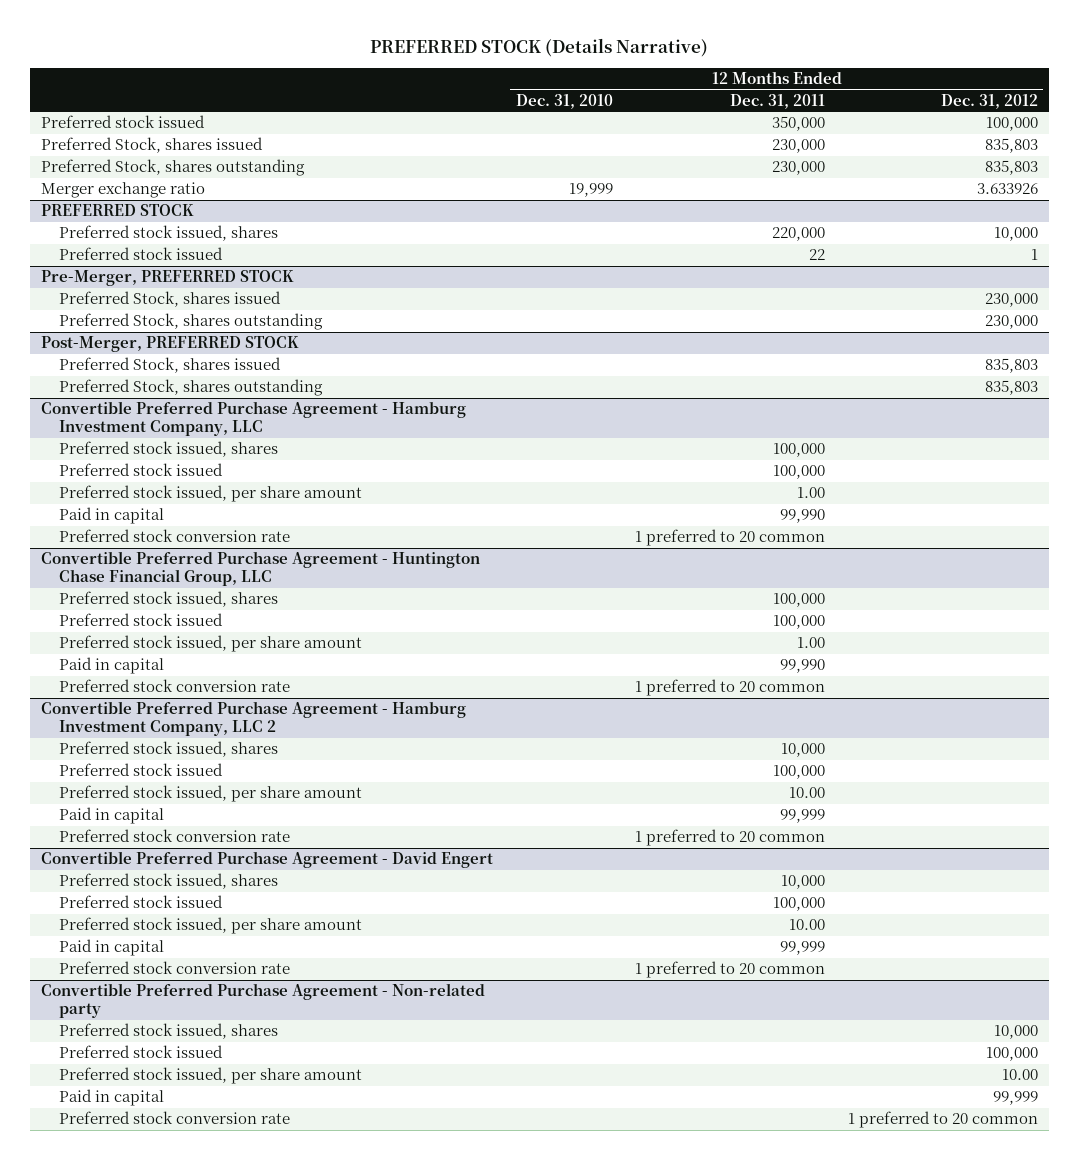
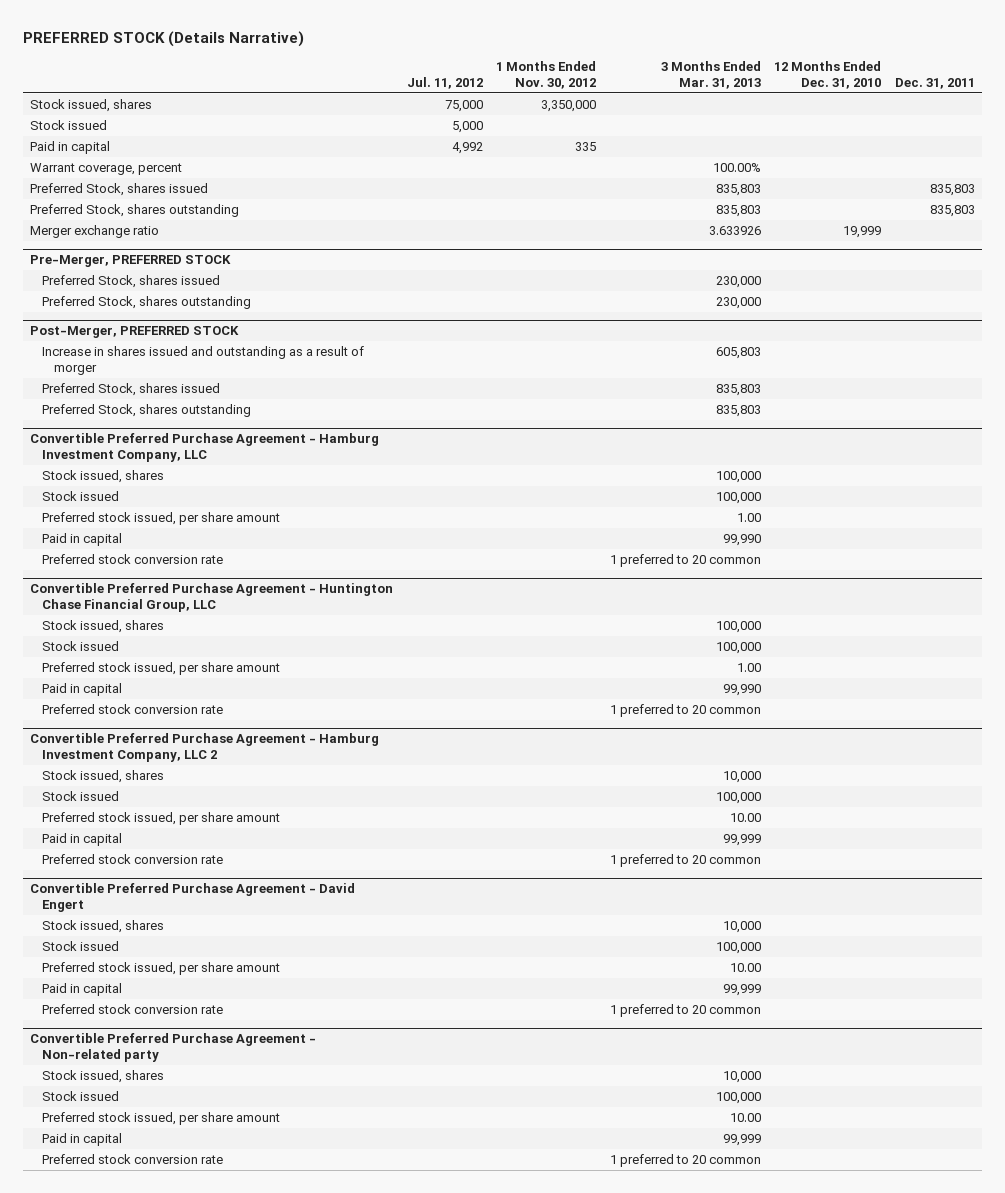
- | 12 Months Ended Dec. 31, 2010 | 12 Months Ended Dec. 31, 2011 | 12 Months Ended Dec. 31, 2012
+ | Jul. 11, 2012 | 1 Months Ended Nov. 30, 2012 | 3 Months Ended Mar. 31, 2013 | 12 Months Ended Dec. 31, 2010 | Dec. 31, 2011
- Preferred stock issued | | 350,000 | 100,000
+ Stock issued, shares | 75,000 | 3,350,000 | | |
+ Stock issued | 5,000 | | | |
+ Paid in capital | 4,992 | 335 | | |
+ Warrant coverage, percent | | | 100.00% | |
- PREFERRED STOCK
- Preferred stock issued, shares | | 220,000 | 10,000
- Preferred stock issued | | 22 | 1
@ Post-Merger, PREFERRED STOCK
+ Increase in shares issued and outstanding as a result of morger | | | 605,803 | |
@ Convertible Preferred Purchase Agreement - Hamburg Investment Company, LLC
- Preferred stock issued, shares | | 100,000 |
- Preferred stock issued | | 100,000 |
+ Stock issued, shares | | | 100,000 | |
+ Stock issued | | | 100,000 | |
@ Convertible Preferred Purchase Agreement - Huntington Chase Financial Group, LLC
- Preferred stock issued, shares | | 100,000 |
- Preferred stock issued | | 100,000 |
+ Stock issued, shares | | | 100,000 | |
+ Stock issued | | | 100,000 | |
@ Convertible Preferred Purchase Agreement - Hamburg Investment Company, LLC 2
- Preferred stock issued, shares | | 10,000 |
- Preferred stock issued | | 100,000 |
+ Stock issued, shares | | | 10,000 | |
+ Stock issued | | | 100,000 | |
@ Convertible Preferred Purchase Agreement - David Engert
- Preferred stock issued, shares | | 10,000 |
- Preferred stock issued | | 100,000 |
+ Stock issued, shares | | | 10,000 | |
+ Stock issued | | | 100,000 | |
@ Convertible Preferred Purchase Agreement - Non-related party
- Preferred stock issued, shares | | | 10,000
- Preferred stock issued | | | 100,000
+ Stock issued, shares | | | 10,000 | |
+ Stock issued | | | 100,000 | |

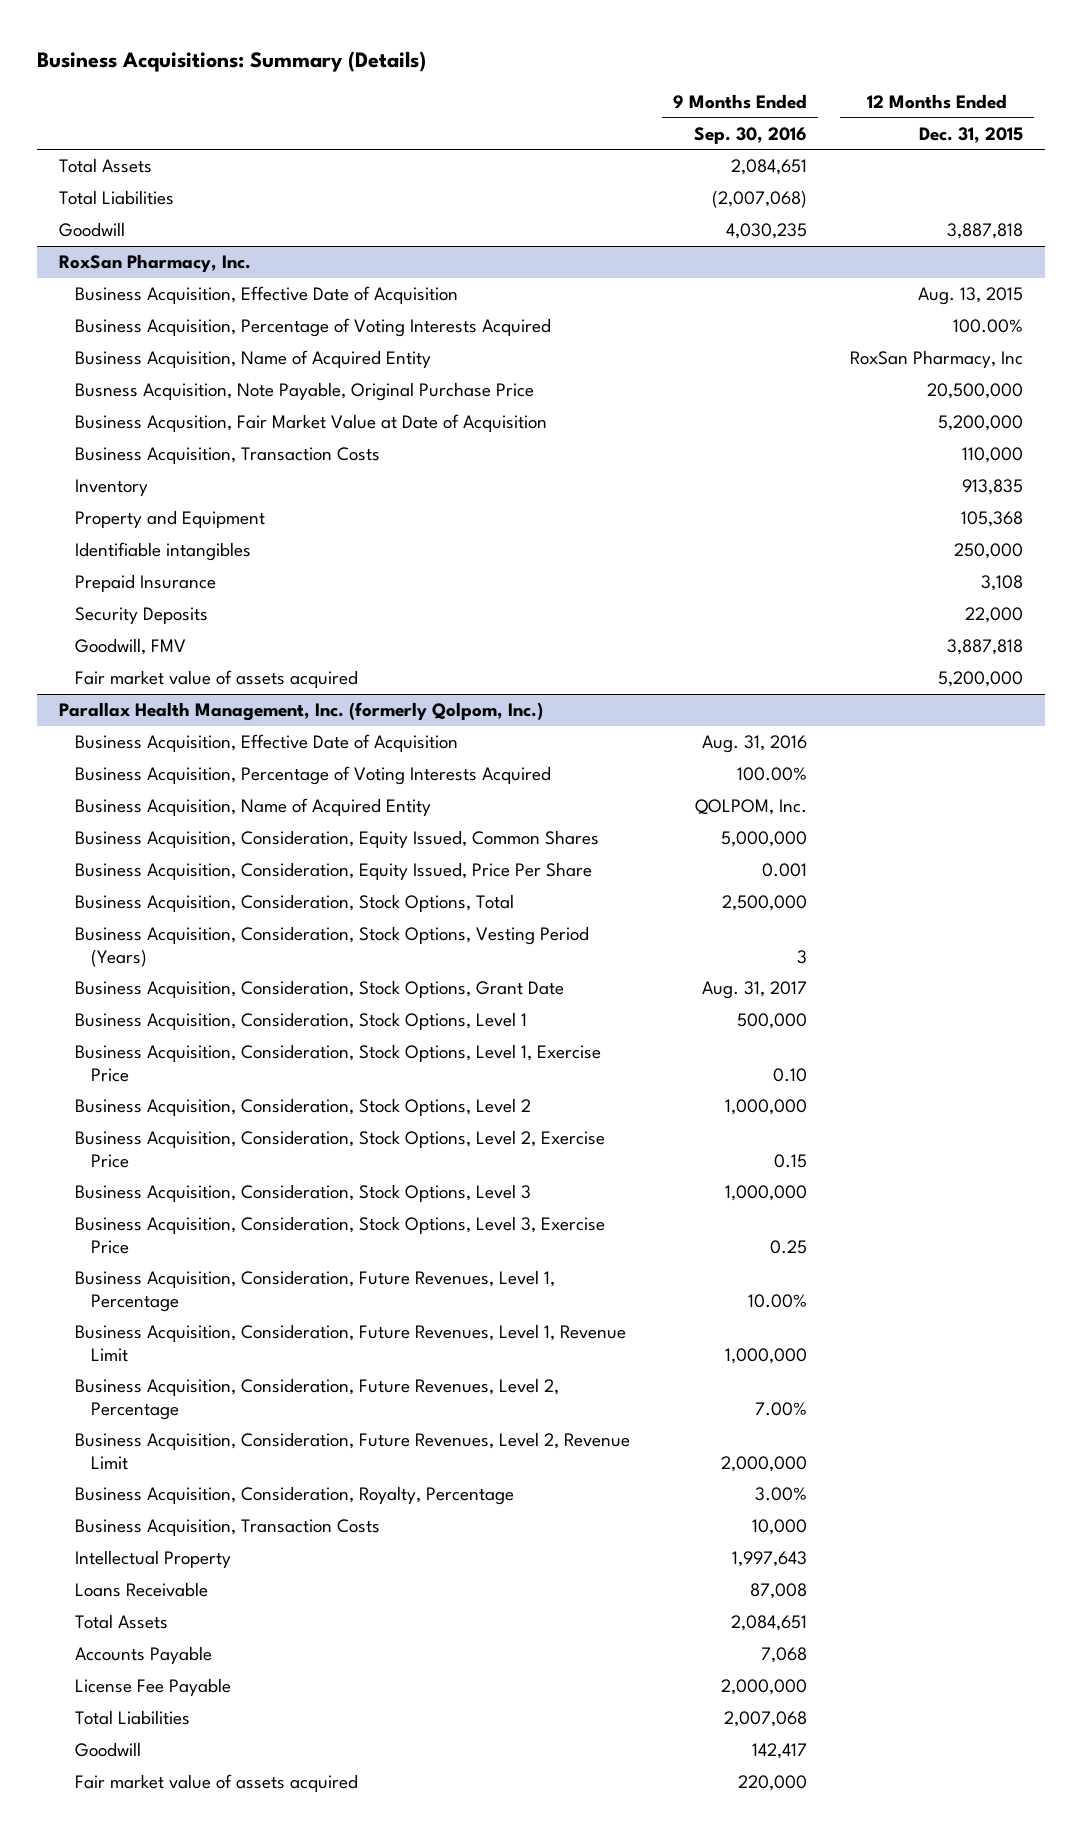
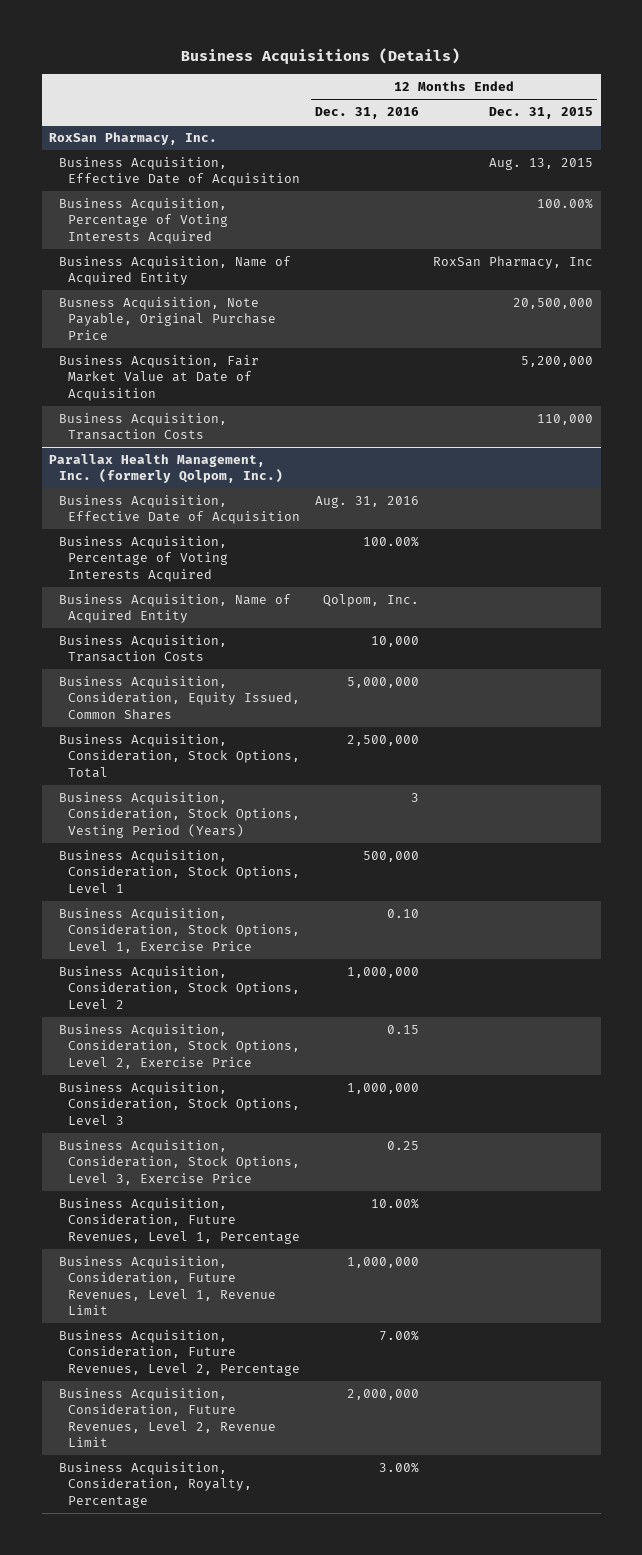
- Business Acquisitions: Summary (Details)
+ Business Acquisitions (Details)
- | 9 Months Ended Sep. 30, 2016 | 12 Months Ended Dec. 31, 2015
+ | 12 Months Ended Dec. 31, 2016 | 12 Months Ended Dec. 31, 2015
- Total Assets | 2,084,651 |
- Total Liabilities | (2,007,068) |
- Goodwill | 4,030,235 | 3,887,818
@ RoxSan Pharmacy, Inc.
- Inventory | | 913,835
- Property and Equipment | | 105,368
- Identifiable intangibles | | 250,000
- Prepaid Insurance | | 3,108
- Security Deposits | | 22,000
- Goodwill, FMV | | 3,887,818
- Fair market value of assets acquired | | 5,200,000
@ Parallax Health Management, Inc. (formerly Qolpom, Inc.)
moved up: Business Acquisition, Transaction Costs | 10,000 |
- Business Acquisition, Consideration, Equity Issued, Price Per Share | 0.001 |
- Business Acquisition, Consideration, Stock Options, Grant Date | Aug. 31, 2017 |
- Intellectual Property | 1,997,643 |
- Loans Receivable | 87,008 |
- Total Assets | 2,084,651 |
- Accounts Payable | 7,068 |
- License Fee Payable | 2,000,000 |
- Total Liabilities | 2,007,068 |
- Goodwill | 142,417 |
- Fair market value of assets acquired | 220,000 |

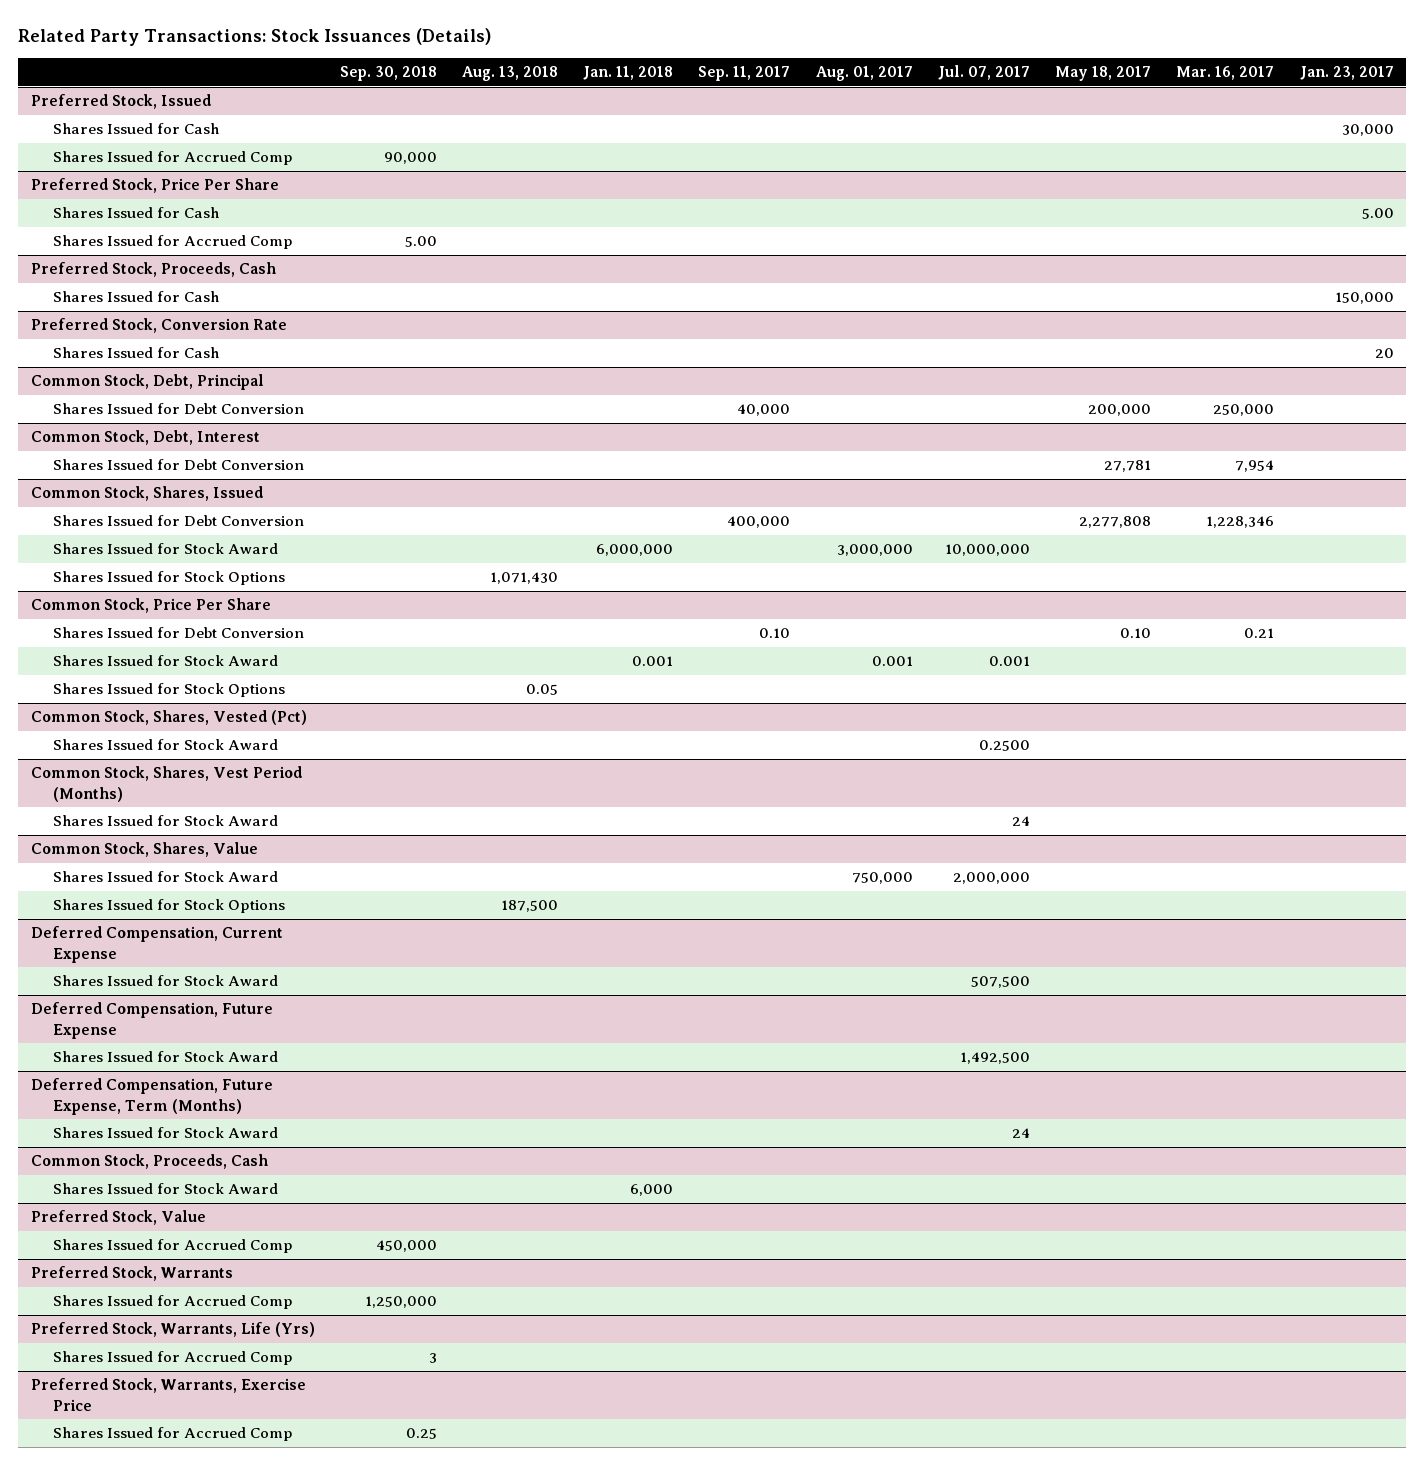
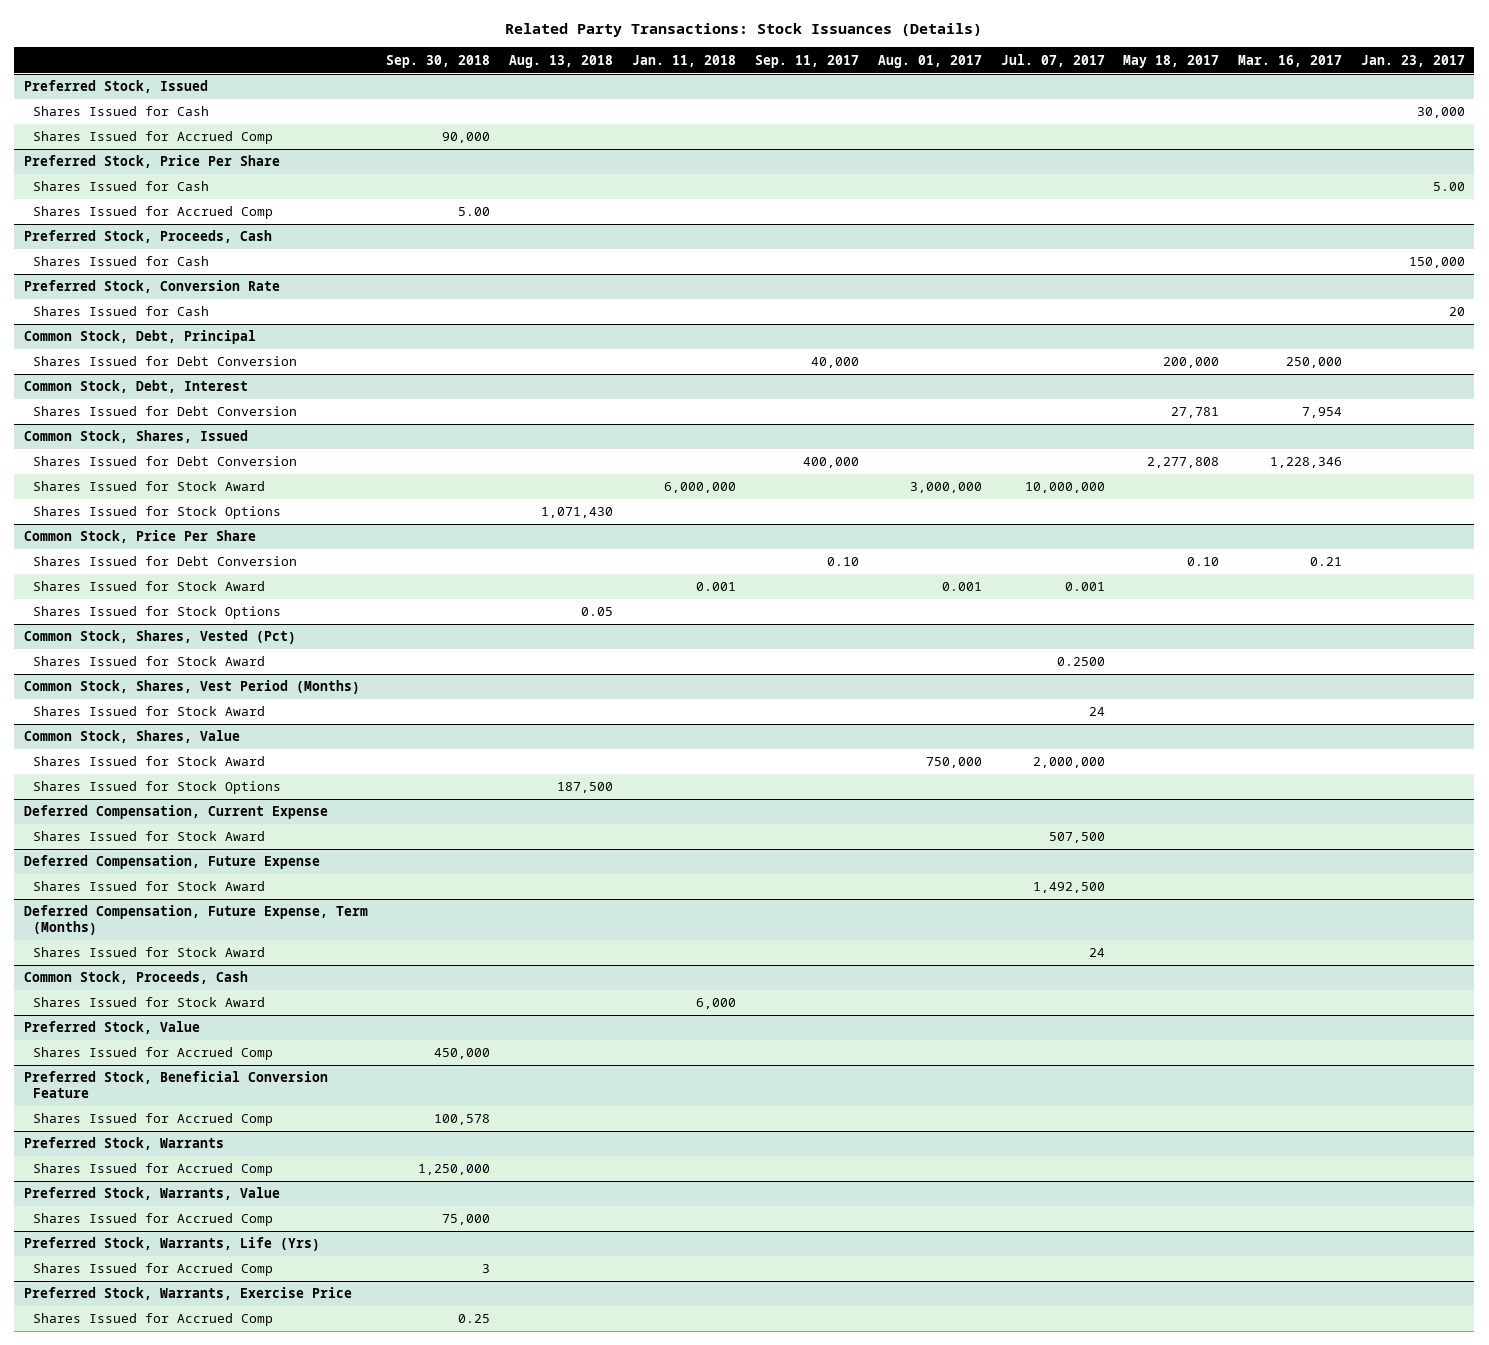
+ Preferred Stock, Beneficial Conversion Feature
+ Shares Issued for Accrued Comp | 100,578 | | | | | | | |
+ Preferred Stock, Warrants, Value
+ Shares Issued for Accrued Comp | 75,000 | | | | | | | |

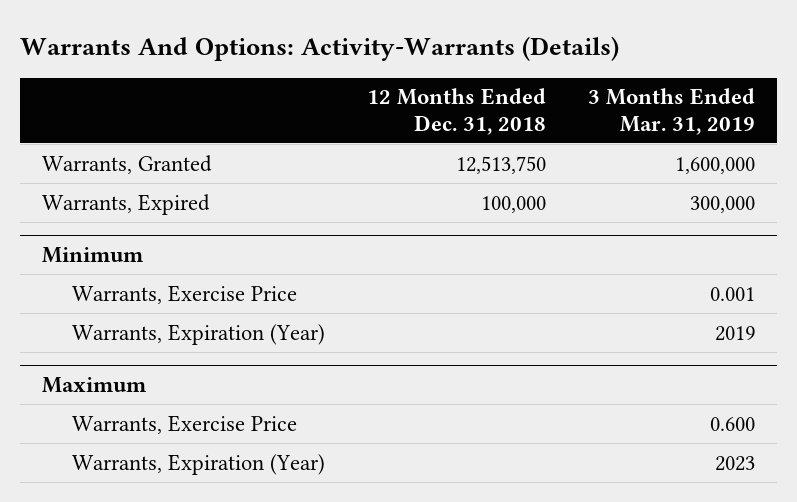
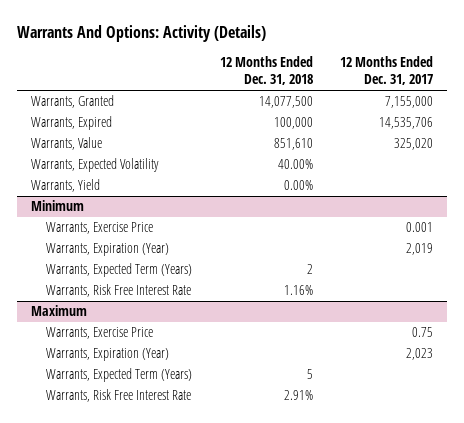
- Warrants And Options: Activity-Warrants (Details)
+ Warrants And Options: Activity (Details)
- | 12 Months Ended Dec. 31, 2018 | 3 Months Ended Mar. 31, 2019
+ | 12 Months Ended Dec. 31, 2018 | 12 Months Ended Dec. 31, 2017
- Warrants, Granted | 12,513,750 | 1,600,000
+ Warrants, Granted | 14,077,500 | 7,155,000
+ Warrants, Value | 851,610 | 325,020
+ Warrants, Expected Volatility | 40.00% |
+ Warrants, Yield | 0.00% |
@ Minimum
+ Warrants, Expected Term (Years) | 2 |
+ Warrants, Risk Free Interest Rate | 1.16% |
@ Maximum
+ Warrants, Expected Term (Years) | 5 |
+ Warrants, Risk Free Interest Rate | 2.91% |

